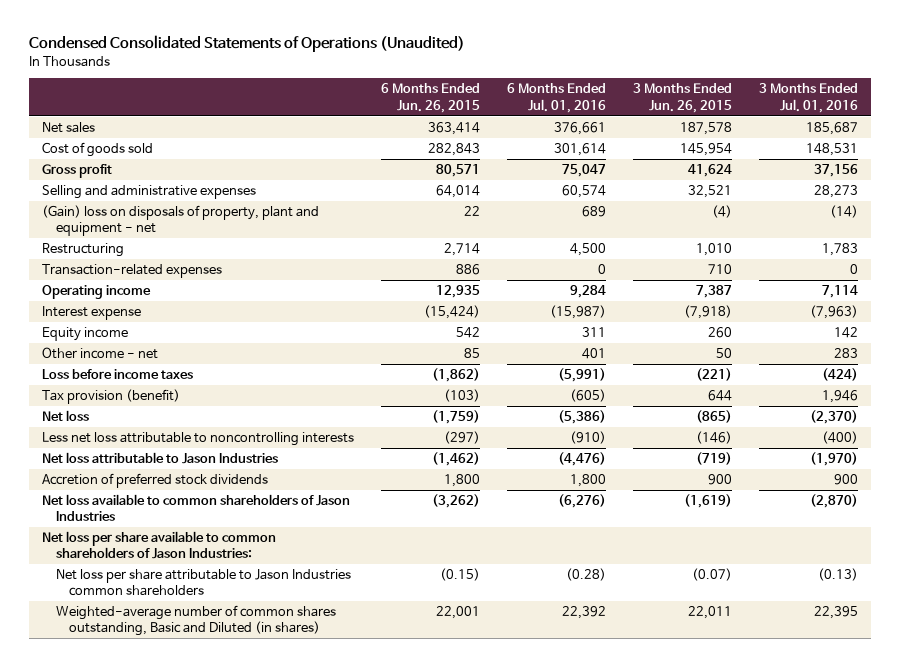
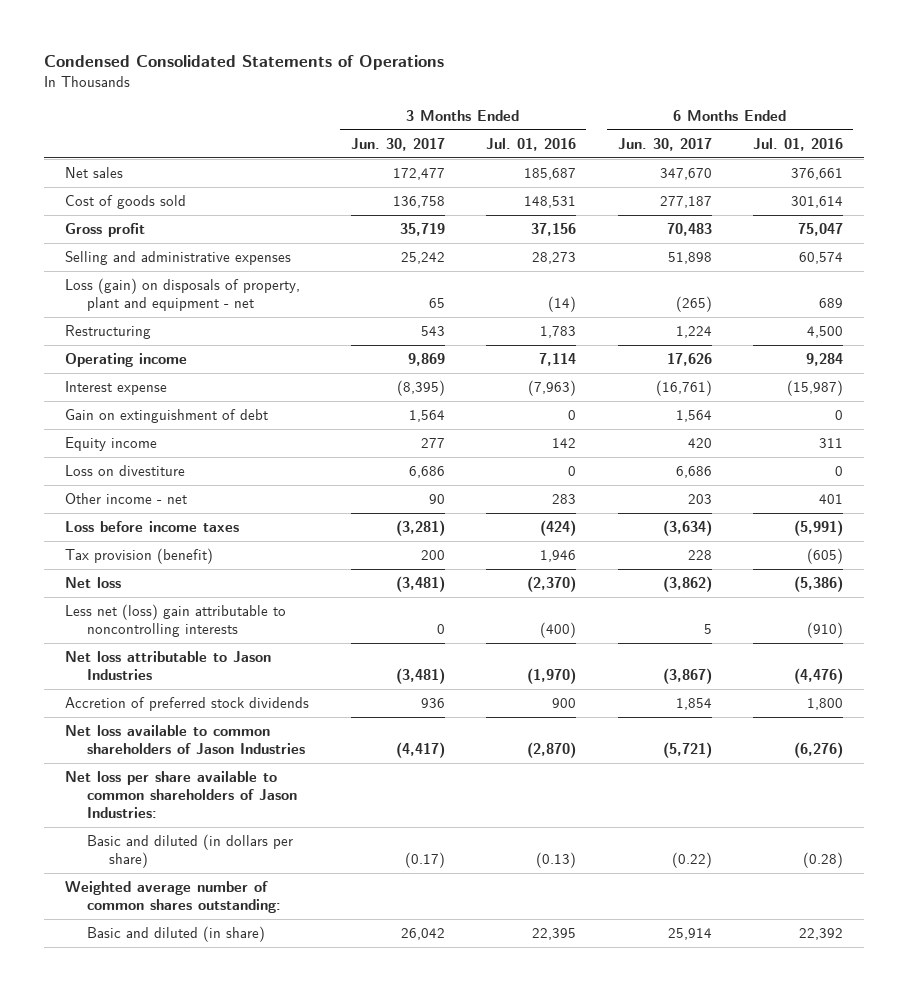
- Condensed Consolidated Statements of Operations (Unaudited)
+ Condensed Consolidated Statements of Operations
- | 6 Months Ended Jun. 26, 2015 | 6 Months Ended Jul. 01, 2016 | 3 Months Ended Jun. 26, 2015 | 3 Months Ended Jul. 01, 2016
+ | 3 Months Ended Jun. 30, 2017 | 3 Months Ended Jul. 01, 2016 | 6 Months Ended Jun. 30, 2017 | 6 Months Ended Jul. 01, 2016
- (Gain) loss on disposals of property, plant and equipment - net | 22 | 689 | (4) | (14)
+ Loss (gain) on disposals of property, plant and equipment - net | 65 | (14) | (265) | 689
- Transaction-related expenses | 886 | 0 | 710 | 0
+ Gain on extinguishment of debt | 1,564 | 0 | 1,564 | 0
+ Loss on divestiture | 6,686 | 0 | 6,686 | 0
- Less net loss attributable to noncontrolling interests | (297) | (910) | (146) | (400)
+ Less net (loss) gain attributable to noncontrolling interests | 0 | (400) | 5 | (910)
- Net loss per share attributable to Jason Industries common shareholders | (0.15) | (0.28) | (0.07) | (0.13)
- Weighted-average number of common shares outstanding, Basic and Diluted (in shares) | 22,001 | 22,392 | 22,011 | 22,395
+ Basic and diluted (in dollars per share) | (0.17) | (0.13) | (0.22) | (0.28)
+ Weighted average number of common shares outstanding:
+ Basic and diluted (in share) | 26,042 | 22,395 | 25,914 | 22,392

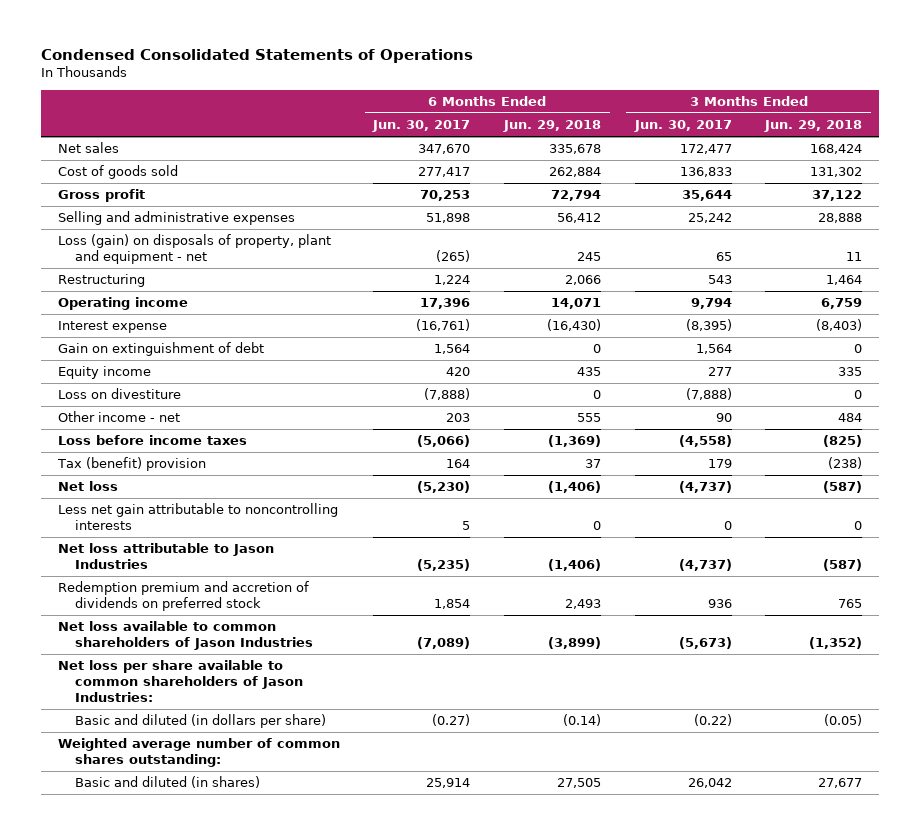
- | 3 Months Ended Jun. 30, 2017 | 3 Months Ended Jul. 01, 2016 | 6 Months Ended Jun. 30, 2017 | 6 Months Ended Jul. 01, 2016
+ | 6 Months Ended Jun. 30, 2017 | 6 Months Ended Jun. 29, 2018 | 3 Months Ended Jun. 30, 2017 | 3 Months Ended Jun. 29, 2018
- Cost of goods sold | 136,758 | 148,531 | 277,187 | 301,614
- Gross profit | 35,719 | 37,156 | 70,483 | 75,047
+ Cost of goods sold | 277,417 | 262,884 | 136,833 | 131,302
+ Gross profit | 70,253 | 72,794 | 35,644 | 37,122
- Operating income | 9,869 | 7,114 | 17,626 | 9,284
+ Operating income | 17,396 | 14,071 | 9,794 | 6,759
- Loss on divestiture | 6,686 | 0 | 6,686 | 0
+ Loss on divestiture | (7,888) | 0 | (7,888) | 0
- Loss before income taxes | (3,281) | (424) | (3,634) | (5,991)
- Tax provision (benefit) | 200 | 1,946 | 228 | (605)
- Net loss | (3,481) | (2,370) | (3,862) | (5,386)
- Less net (loss) gain attributable to noncontrolling interests | 0 | (400) | 5 | (910)
- Net loss attributable to Jason Industries | (3,481) | (1,970) | (3,867) | (4,476)
- Accretion of preferred stock dividends | 936 | 900 | 1,854 | 1,800
- Net loss available to common shareholders of Jason Industries | (4,417) | (2,870) | (5,721) | (6,276)
+ Loss before income taxes | (5,066) | (1,369) | (4,558) | (825)
+ Tax (benefit) provision | 164 | 37 | 179 | (238)
+ Net loss | (5,230) | (1,406) | (4,737) | (587)
+ Less net gain attributable to noncontrolling interests | 5 | 0 | 0 | 0
+ Net loss attributable to Jason Industries | (5,235) | (1,406) | (4,737) | (587)
+ Redemption premium and accretion of dividends on preferred stock | 1,854 | 2,493 | 936 | 765
+ Net loss available to common shareholders of Jason Industries | (7,089) | (3,899) | (5,673) | (1,352)
- Basic and diluted (in dollars per share) | (0.17) | (0.13) | (0.22) | (0.28)
+ Basic and diluted (in dollars per share) | (0.27) | (0.14) | (0.22) | (0.05)
- Basic and diluted (in share) | 26,042 | 22,395 | 25,914 | 22,392
+ Basic and diluted (in shares) | 25,914 | 27,505 | 26,042 | 27,677

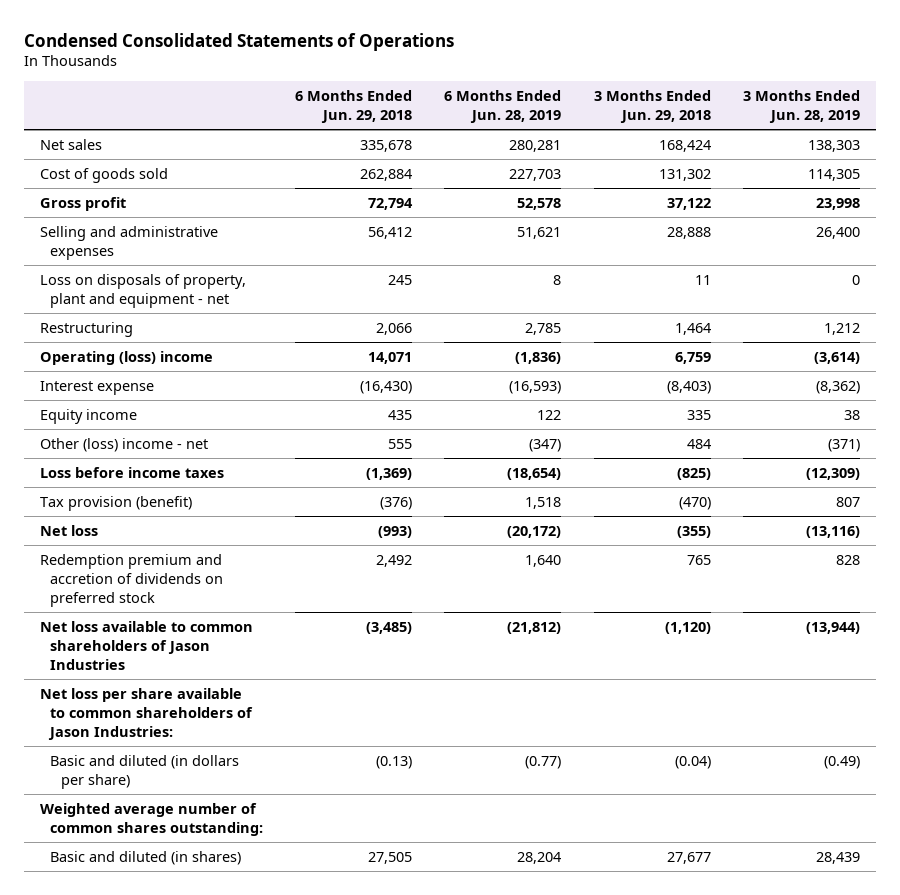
- | 6 Months Ended Jun. 30, 2017 | 6 Months Ended Jun. 29, 2018 | 3 Months Ended Jun. 30, 2017 | 3 Months Ended Jun. 29, 2018
+ | 6 Months Ended Jun. 29, 2018 | 6 Months Ended Jun. 28, 2019 | 3 Months Ended Jun. 29, 2018 | 3 Months Ended Jun. 28, 2019
- Loss (gain) on disposals of property, plant and equipment - net | (265) | 245 | 65 | 11
+ Loss on disposals of property, plant and equipment - net | 245 | 8 | 11 | 0
- Operating income | 17,396 | 14,071 | 9,794 | 6,759
+ Operating (loss) income | 14,071 | (1,836) | 6,759 | (3,614)
- Gain on extinguishment of debt | 1,564 | 0 | 1,564 | 0
- Loss on divestiture | (7,888) | 0 | (7,888) | 0
- Other income - net | 203 | 555 | 90 | 484
+ Other (loss) income - net | 555 | (347) | 484 | (371)
- Tax (benefit) provision | 164 | 37 | 179 | (238)
- Net loss | (5,230) | (1,406) | (4,737) | (587)
- Less net gain attributable to noncontrolling interests | 5 | 0 | 0 | 0
- Net loss attributable to Jason Industries | (5,235) | (1,406) | (4,737) | (587)
- Redemption premium and accretion of dividends on preferred stock | 1,854 | 2,493 | 936 | 765
- Net loss available to common shareholders of Jason Industries | (7,089) | (3,899) | (5,673) | (1,352)
+ Tax provision (benefit) | (376) | 1,518 | (470) | 807
+ Net loss | (993) | (20,172) | (355) | (13,116)
+ Redemption premium and accretion of dividends on preferred stock | 2,492 | 1,640 | 765 | 828
+ Net loss available to common shareholders of Jason Industries | (3,485) | (21,812) | (1,120) | (13,944)
- Basic and diluted (in dollars per share) | (0.27) | (0.14) | (0.22) | (0.05)
+ Basic and diluted (in dollars per share) | (0.13) | (0.77) | (0.04) | (0.49)

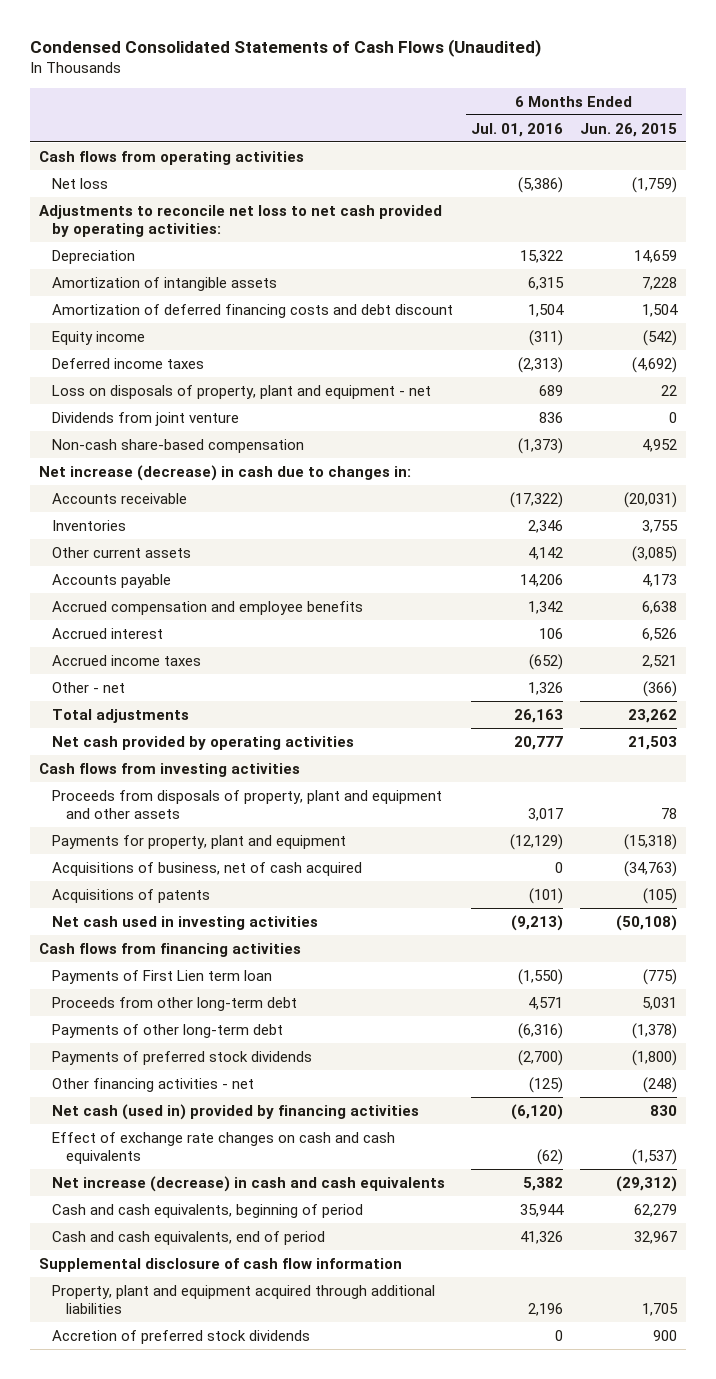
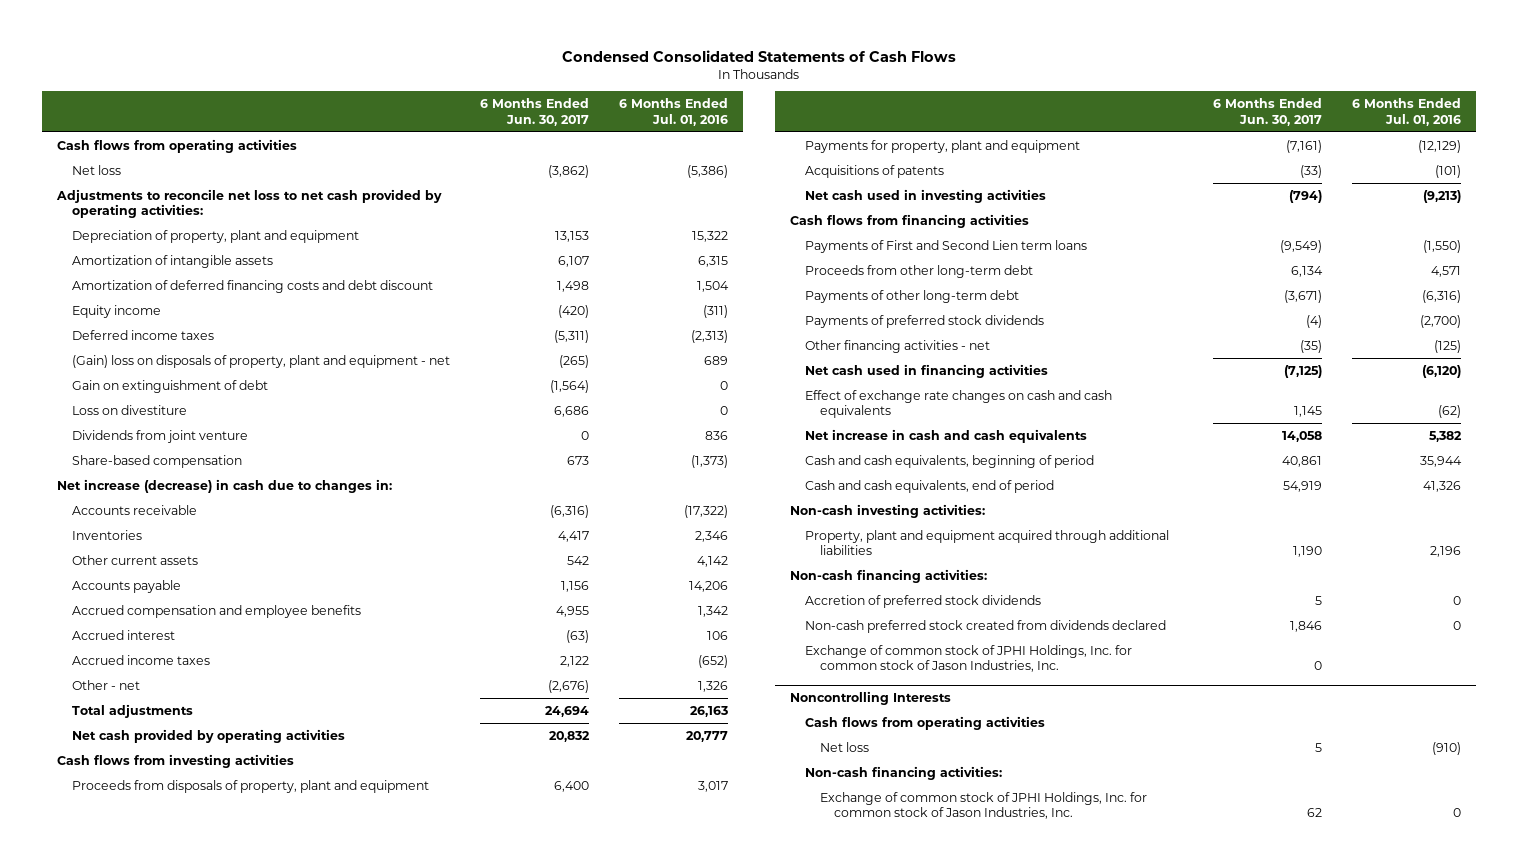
- Condensed Consolidated Statements of Cash Flows (Unaudited)
+ Condensed Consolidated Statements of Cash Flows
- | 6 Months Ended Jul. 01, 2016 | 6 Months Ended Jun. 26, 2015
+ | 6 Months Ended Jun. 30, 2017 | 6 Months Ended Jul. 01, 2016
- Depreciation | 15,322 | 14,659
+ Depreciation of property, plant and equipment | 13,153 | 15,322
- Loss on disposals of property, plant and equipment - net | 689 | 22
+ (Gain) loss on disposals of property, plant and equipment - net | (265) | 689
+ Gain on extinguishment of debt | (1,564) | 0
+ Loss on divestiture | 6,686 | 0
- Non-cash share-based compensation | (1,373) | 4,952
+ Share-based compensation | 673 | (1,373)
- Proceeds from disposals of property, plant and equipment and other assets | 3,017 | 78
+ Proceeds from disposals of property, plant and equipment | 6,400 | 3,017
- Acquisitions of business, net of cash acquired | 0 | (34,763)
- Payments of First Lien term loan | (1,550) | (775)
+ Payments of First and Second Lien term loans | (9,549) | (1,550)
- Net cash (used in) provided by financing activities | (6,120) | 830
+ Net cash used in financing activities | (7,125) | (6,120)
- Net increase (decrease) in cash and cash equivalents | 5,382 | (29,312)
+ Net increase in cash and cash equivalents | 14,058 | 5,382
- Supplemental disclosure of cash flow information
+ Non-cash investing activities:
+ Non-cash financing activities:
+ Non-cash preferred stock created from dividends declared | 1,846 | 0
+ Exchange of common stock of JPHI Holdings, Inc. for common stock of Jason Industries, Inc. | 0 |
+ Noncontrolling Interests
+ Cash flows from operating activities
+ Net loss | 5 | (910)
+ Non-cash financing activities:
+ Exchange of common stock of JPHI Holdings, Inc. for common stock of Jason Industries, Inc. | 62 | 0

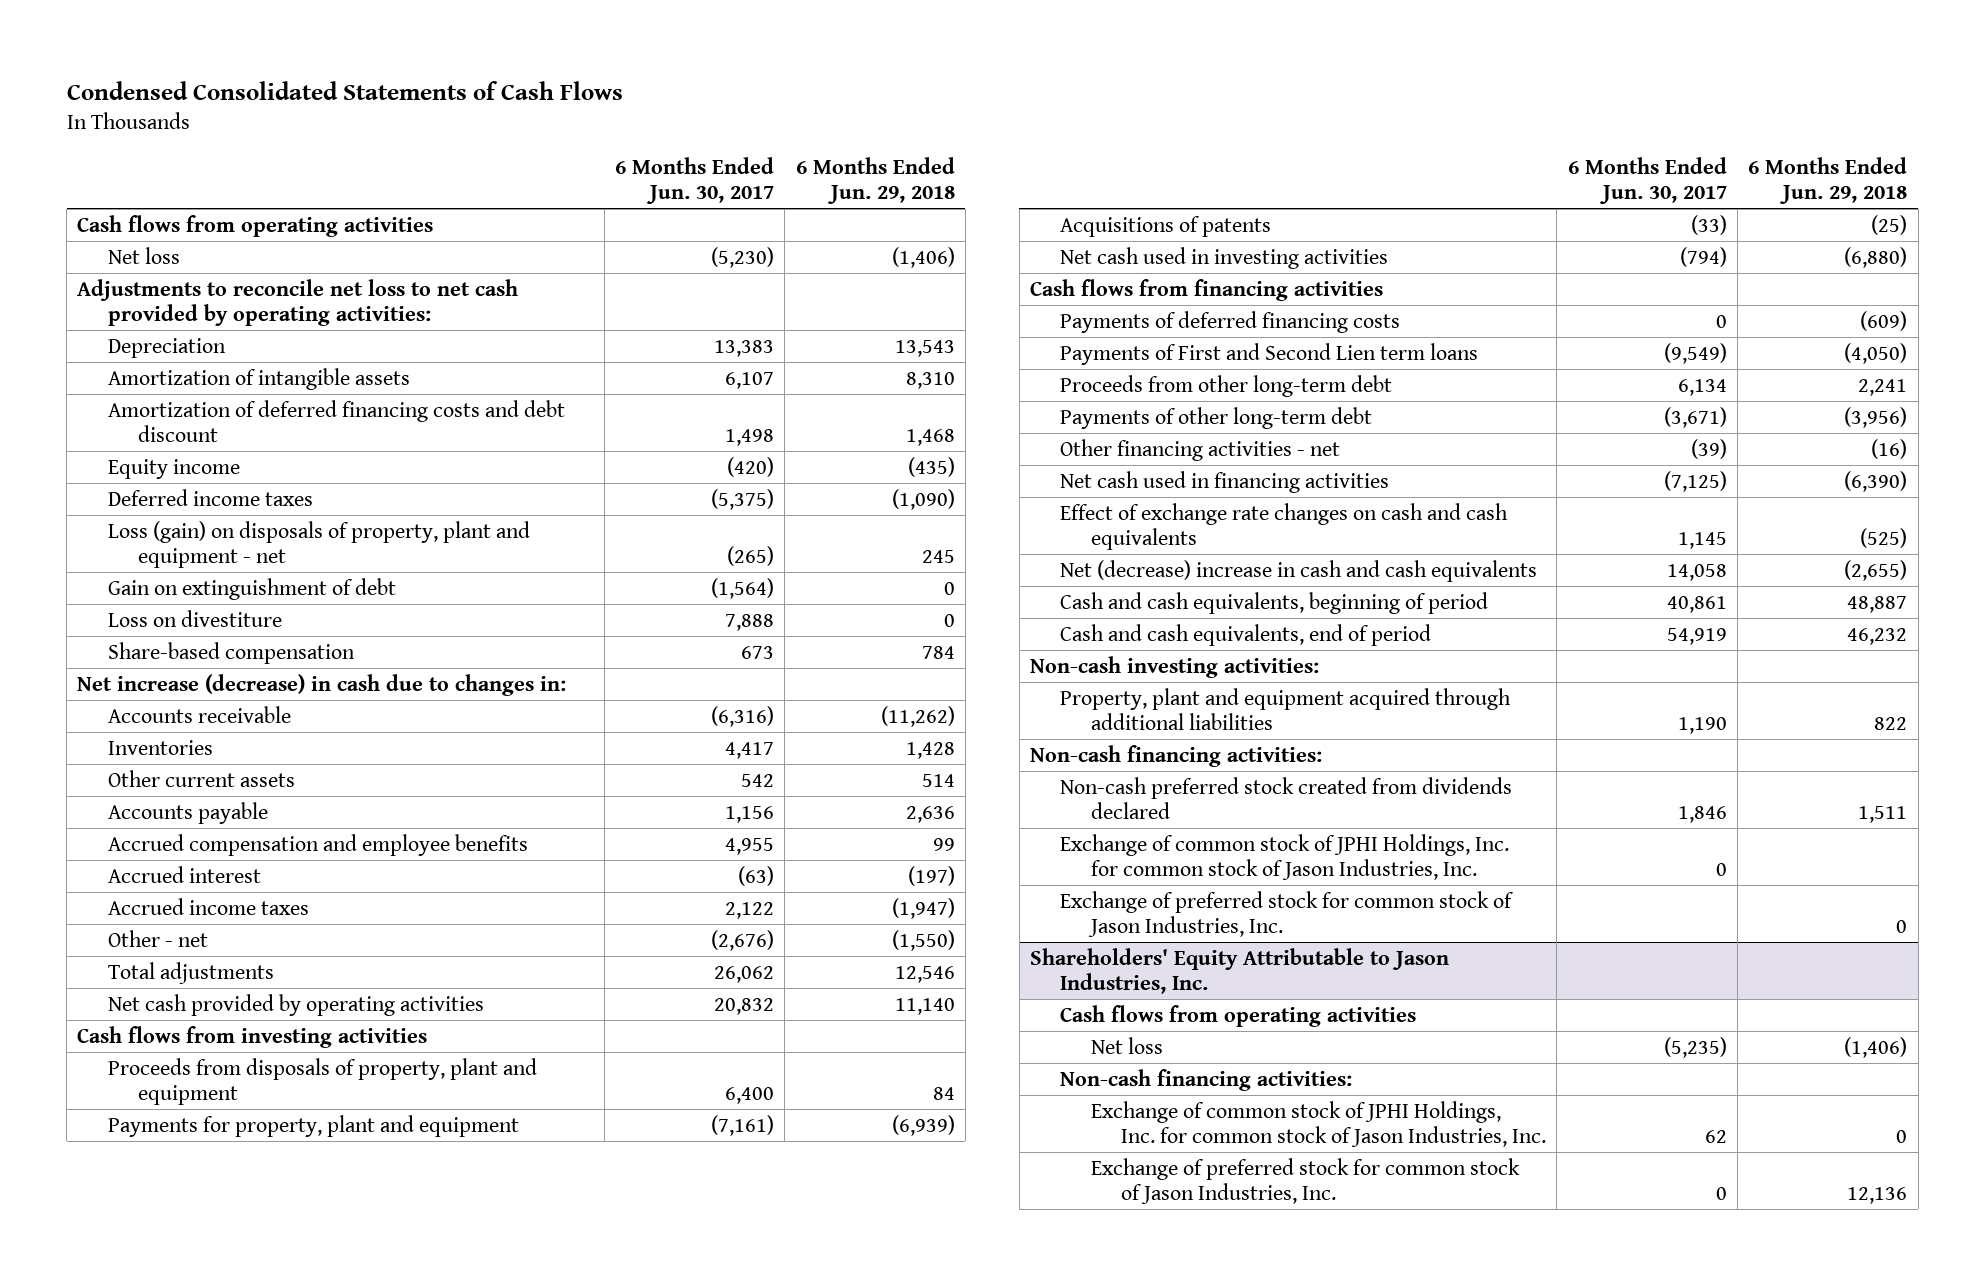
- | 6 Months Ended Jun. 30, 2017 | 6 Months Ended Jul. 01, 2016
+ | 6 Months Ended Jun. 30, 2017 | 6 Months Ended Jun. 29, 2018
- Net loss | (3,862) | (5,386)
+ Net loss | (5,230) | (1,406)
- Depreciation of property, plant and equipment | 13,153 | 15,322
+ Depreciation | 13,383 | 13,543
- Deferred income taxes | (5,311) | (2,313)
- (Gain) loss on disposals of property, plant and equipment - net | (265) | 689
+ Deferred income taxes | (5,375) | (1,090)
+ Loss (gain) on disposals of property, plant and equipment - net | (265) | 245
- Loss on divestiture | 6,686 | 0
- Dividends from joint venture | 0 | 836
+ Loss on divestiture | 7,888 | 0
- Total adjustments | 24,694 | 26,163
+ Total adjustments | 26,062 | 12,546
+ Payments of deferred financing costs | 0 | (609)
- Payments of preferred stock dividends | (4) | (2,700)
- Other financing activities - net | (35) | (125)
+ Other financing activities - net | (39) | (16)
- Net increase in cash and cash equivalents | 14,058 | 5,382
+ Net (decrease) increase in cash and cash equivalents | 14,058 | (2,655)
- Accretion of preferred stock dividends | 5 | 0
- Noncontrolling Interests
+ Exchange of preferred stock for common stock of Jason Industries, Inc. | | 0
+ Shareholders' Equity Attributable to Jason Industries, Inc.
- Net loss | 5 | (910)
+ Net loss | (5,235) | (1,406)
+ Exchange of preferred stock for common stock of Jason Industries, Inc. | 0 | 12,136

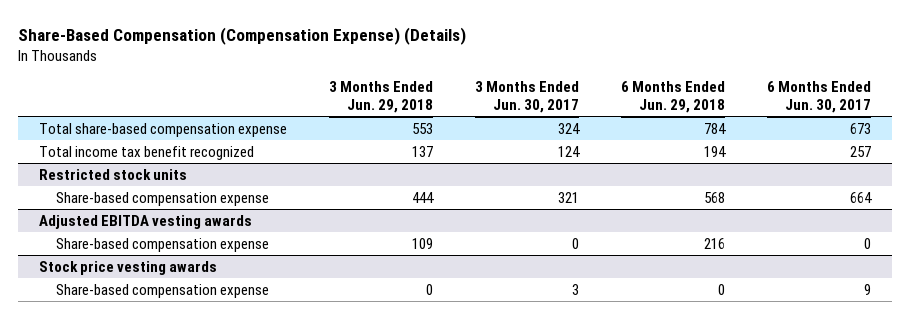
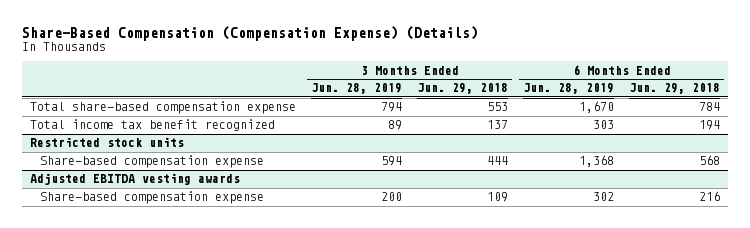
- | 3 Months Ended Jun. 29, 2018 | 3 Months Ended Jun. 30, 2017 | 6 Months Ended Jun. 29, 2018 | 6 Months Ended Jun. 30, 2017
+ | 3 Months Ended Jun. 28, 2019 | 3 Months Ended Jun. 29, 2018 | 6 Months Ended Jun. 28, 2019 | 6 Months Ended Jun. 29, 2018
- Stock price vesting awards
- Share-based compensation expense | 0 | 3 | 0 | 9

